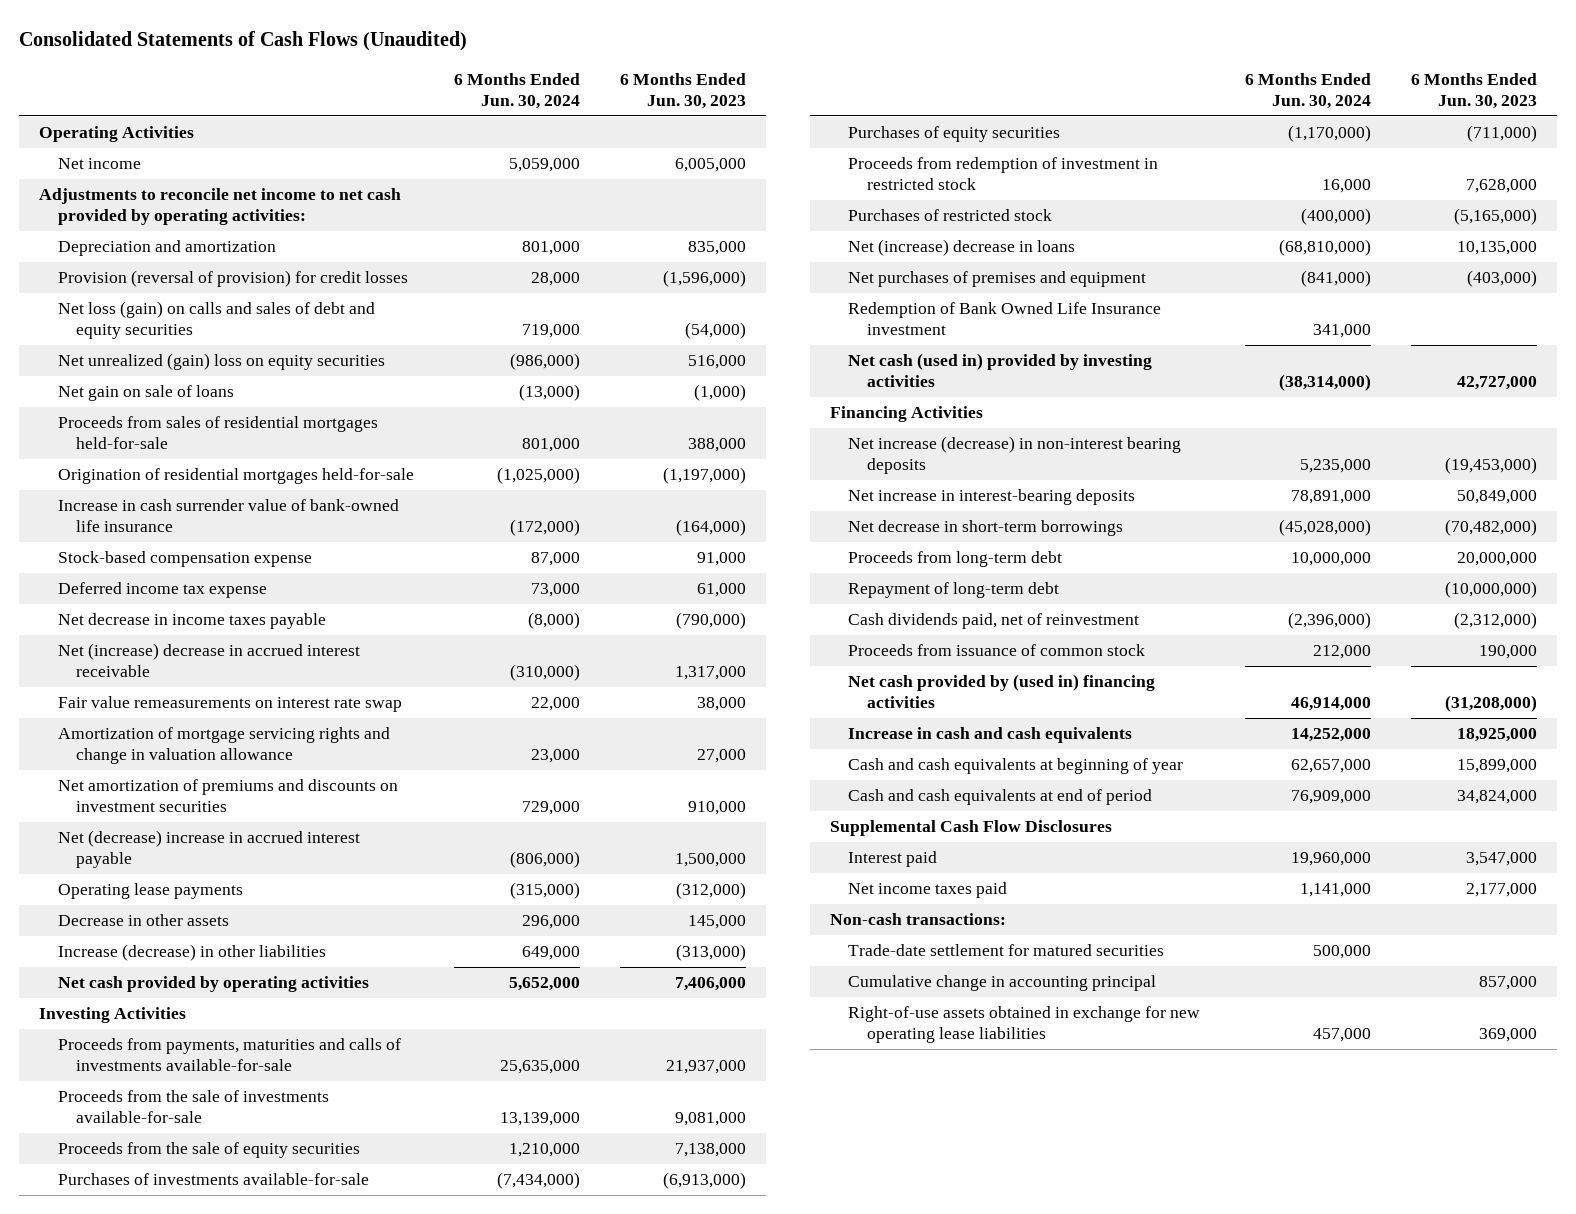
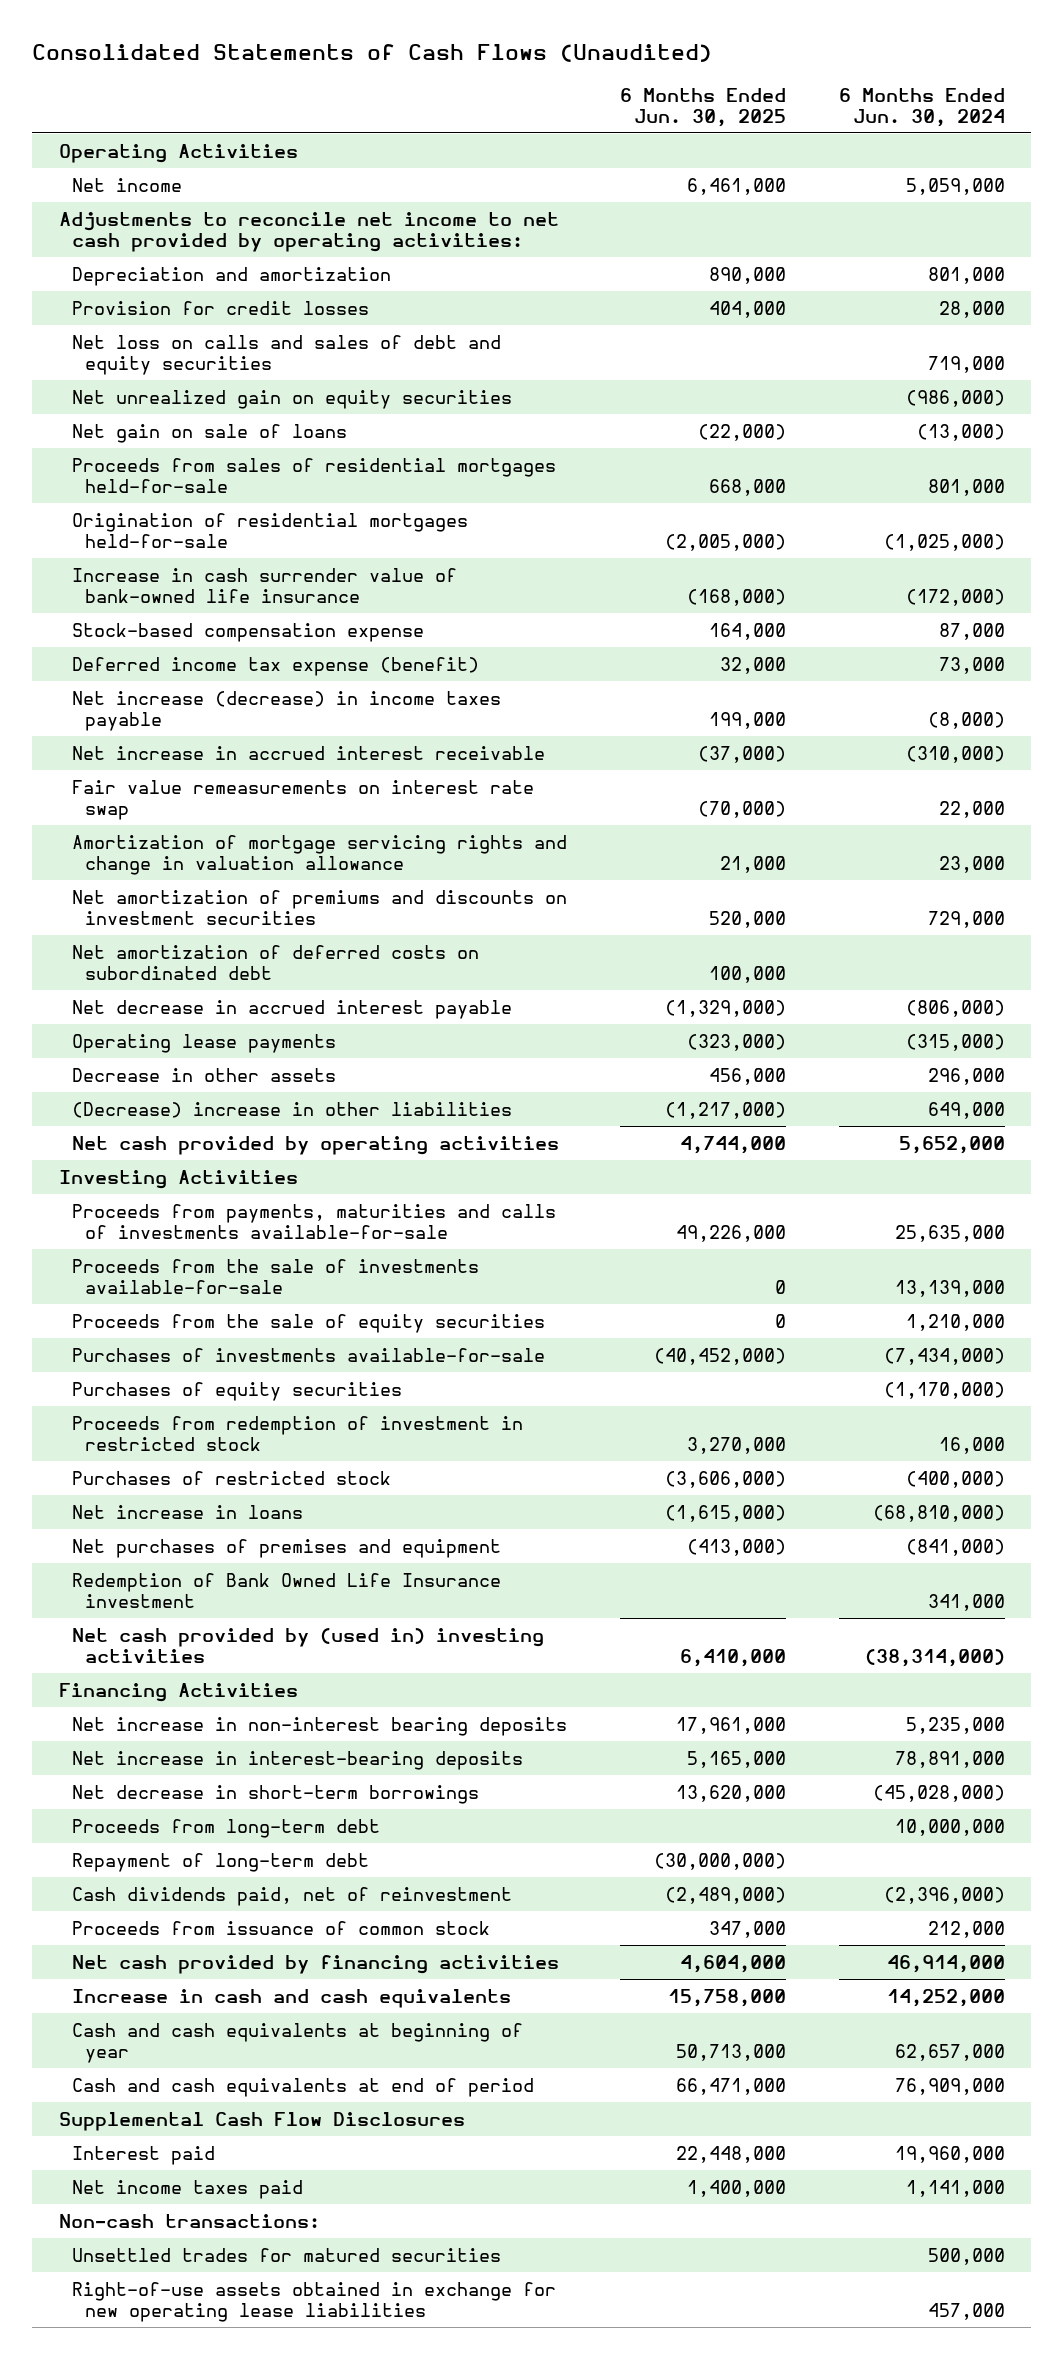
- | 6 Months Ended Jun. 30, 2024 | 6 Months Ended Jun. 30, 2023
+ | 6 Months Ended Jun. 30, 2025 | 6 Months Ended Jun. 30, 2024
- Provision (reversal of provision) for credit losses | 28,000 | (1,596,000)
- Net loss (gain) on calls and sales of debt and equity securities | 719,000 | (54,000)
- Net unrealized (gain) loss on equity securities | (986,000) | 516,000
+ Provision for credit losses | 404,000 | 28,000
+ Net loss on calls and sales of debt and equity securities | | 719,000
+ Net unrealized gain on equity securities | | (986,000)
- Deferred income tax expense | 73,000 | 61,000
- Net decrease in income taxes payable | (8,000) | (790,000)
- Net (increase) decrease in accrued interest receivable | (310,000) | 1,317,000
+ Deferred income tax expense (benefit) | 32,000 | 73,000
+ Net increase (decrease) in income taxes payable | 199,000 | (8,000)
+ Net increase in accrued interest receivable | (37,000) | (310,000)
- Net (decrease) increase in accrued interest payable | (806,000) | 1,500,000
+ Net amortization of deferred costs on subordinated debt | 100,000 |
+ Net decrease in accrued interest payable | (1,329,000) | (806,000)
- Increase (decrease) in other liabilities | 649,000 | (313,000)
+ (Decrease) increase in other liabilities | (1,217,000) | 649,000
- Net (increase) decrease in loans | (68,810,000) | 10,135,000
+ Net increase in loans | (1,615,000) | (68,810,000)
- Net cash (used in) provided by investing activities | (38,314,000) | 42,727,000
+ Net cash provided by (used in) investing activities | 6,410,000 | (38,314,000)
- Net increase (decrease) in non-interest bearing deposits | 5,235,000 | (19,453,000)
+ Net increase in non-interest bearing deposits | 17,961,000 | 5,235,000
- Net cash provided by (used in) financing activities | 46,914,000 | (31,208,000)
+ Net cash provided by financing activities | 4,604,000 | 46,914,000
- Trade-date settlement for matured securities | 500,000 |
- Cumulative change in accounting principal | | 857,000
+ Unsettled trades for matured securities | | 500,000

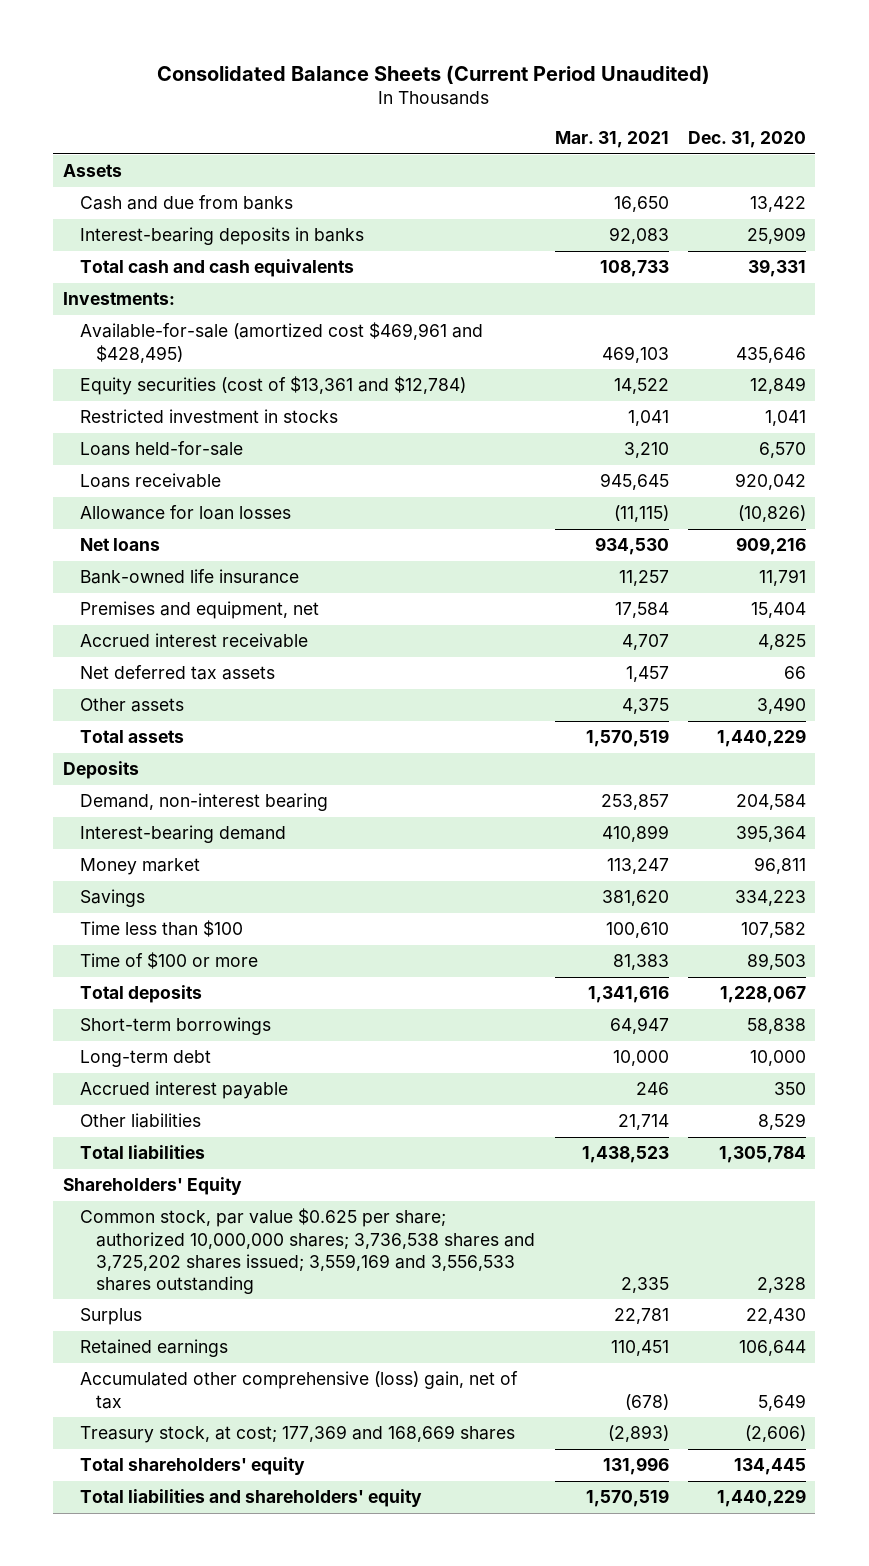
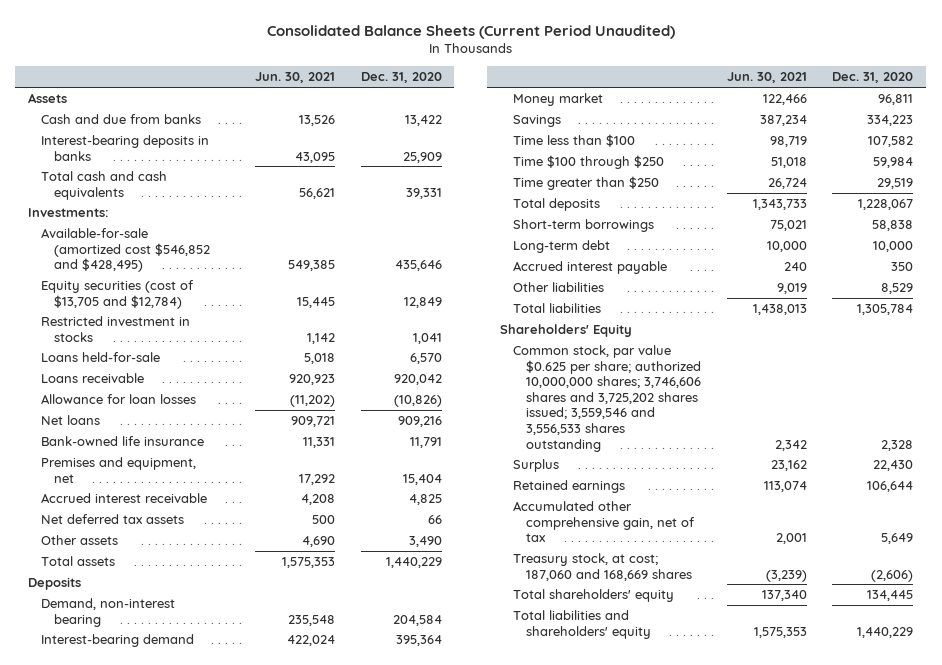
- | Mar. 31, 2021 | Dec. 31, 2020
+ | Jun. 30, 2021 | Dec. 31, 2020
- Available-for-sale (amortized cost $469,961 and $428,495) | 469,103 | 435,646
- Equity securities (cost of $13,361 and $12,784) | 14,522 | 12,849
+ Available-for-sale (amortized cost $546,852 and $428,495) | 549,385 | 435,646
+ Equity securities (cost of $13,705 and $12,784) | 15,445 | 12,849
- Time of $100 or more | 81,383 | 89,503
+ Time $100 through $250 | 51,018 | 59,984
+ Time greater than $250 | 26,724 | 29,519
- Common stock, par value $0.625 per share; authorized 10,000,000 shares; 3,736,538 shares and 3,725,202 shares issued; 3,559,169 and 3,556,533 shares outstanding | 2,335 | 2,328
+ Common stock, par value $0.625 per share; authorized 10,000,000 shares; 3,746,606 shares and 3,725,202 shares issued; 3,559,546 and 3,556,533 shares outstanding | 2,342 | 2,328
- Accumulated other comprehensive (loss) gain, net of tax | (678) | 5,649
- Treasury stock, at cost; 177,369 and 168,669 shares | (2,893) | (2,606)
+ Accumulated other comprehensive gain, net of tax | 2,001 | 5,649
+ Treasury stock, at cost; 187,060 and 168,669 shares | (3,239) | (2,606)

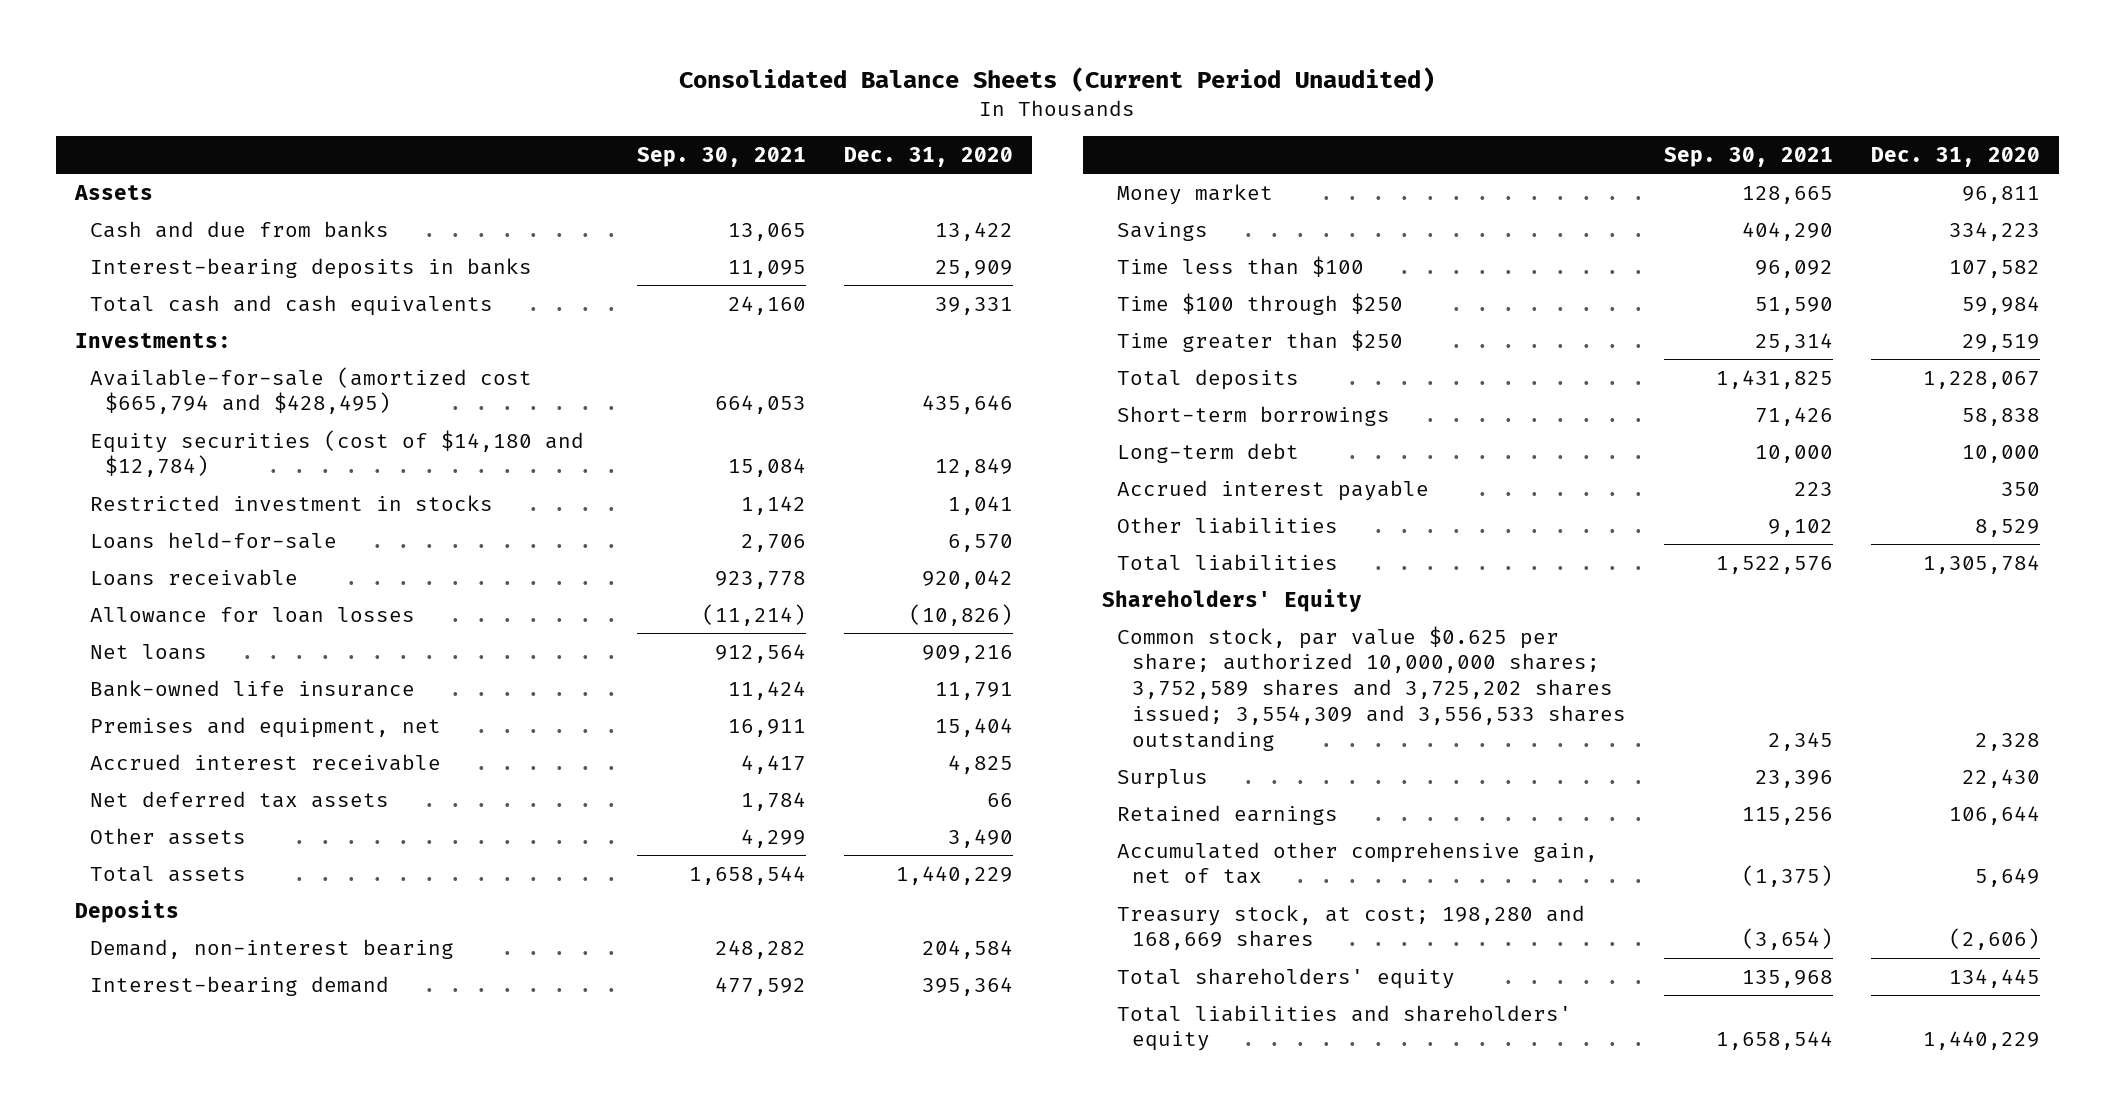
- | Jun. 30, 2021 | Dec. 31, 2020
+ | Sep. 30, 2021 | Dec. 31, 2020
- Available-for-sale (amortized cost $546,852 and $428,495) | 549,385 | 435,646
- Equity securities (cost of $13,705 and $12,784) | 15,445 | 12,849
+ Available-for-sale (amortized cost $665,794 and $428,495) | 664,053 | 435,646
+ Equity securities (cost of $14,180 and $12,784) | 15,084 | 12,849
- Common stock, par value $0.625 per share; authorized 10,000,000 shares; 3,746,606 shares and 3,725,202 shares issued; 3,559,546 and 3,556,533 shares outstanding | 2,342 | 2,328
+ Common stock, par value $0.625 per share; authorized 10,000,000 shares; 3,752,589 shares and 3,725,202 shares issued; 3,554,309 and 3,556,533 shares outstanding | 2,345 | 2,328
- Treasury stock, at cost; 187,060 and 168,669 shares | (3,239) | (2,606)
+ Treasury stock, at cost; 198,280 and 168,669 shares | (3,654) | (2,606)

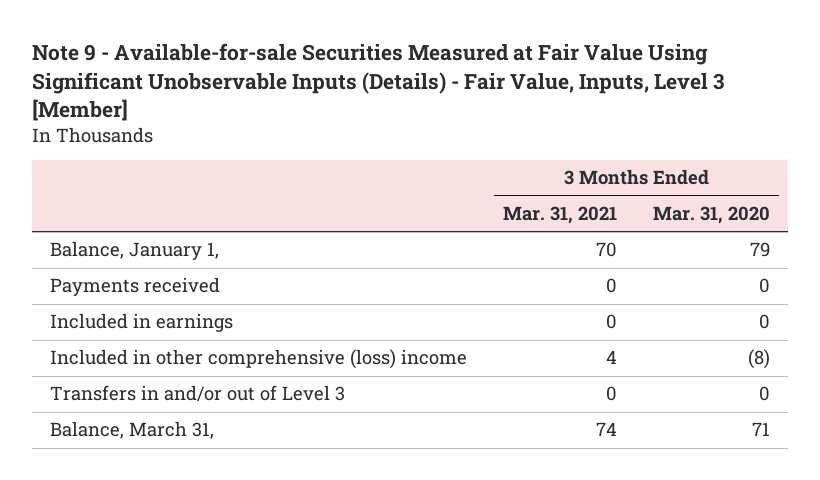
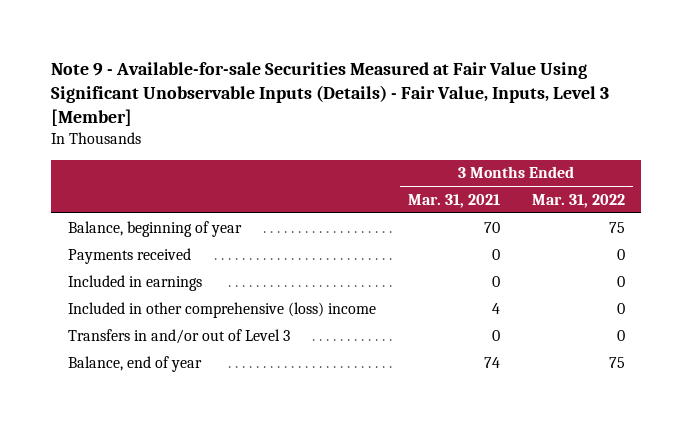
- | 3 Months Ended Mar. 31, 2021 | 3 Months Ended Mar. 31, 2020
+ | 3 Months Ended Mar. 31, 2021 | 3 Months Ended Mar. 31, 2022
- Balance, January 1, | 70 | 79
+ Balance, beginning of year | 70 | 75
- Balance, March 31, | 74 | 71
+ Balance, end of year | 74 | 75

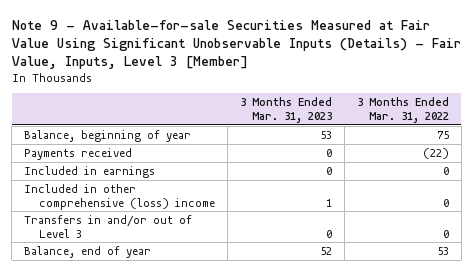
- | 3 Months Ended Mar. 31, 2021 | 3 Months Ended Mar. 31, 2022
+ | 3 Months Ended Mar. 31, 2023 | 3 Months Ended Mar. 31, 2022
- Payments received | 0 | 0
+ Payments received | 0 | (22)
- Balance, end of year | 74 | 75
+ Balance, end of year | 52 | 53

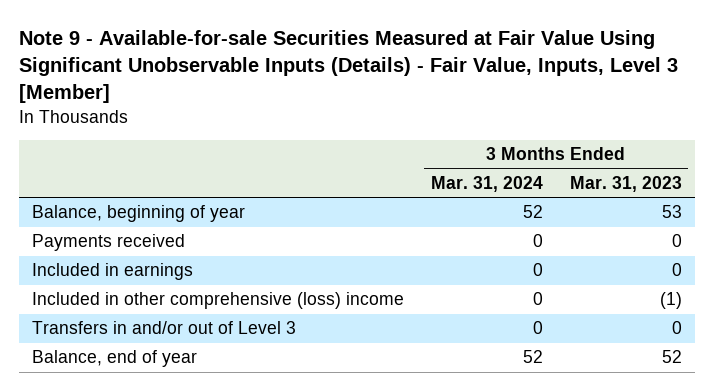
- | 3 Months Ended Mar. 31, 2023 | 3 Months Ended Mar. 31, 2022
+ | 3 Months Ended Mar. 31, 2024 | 3 Months Ended Mar. 31, 2023
- Included in other comprehensive (loss) income | 1 | 0
+ Included in other comprehensive (loss) income | 0 | (1)

